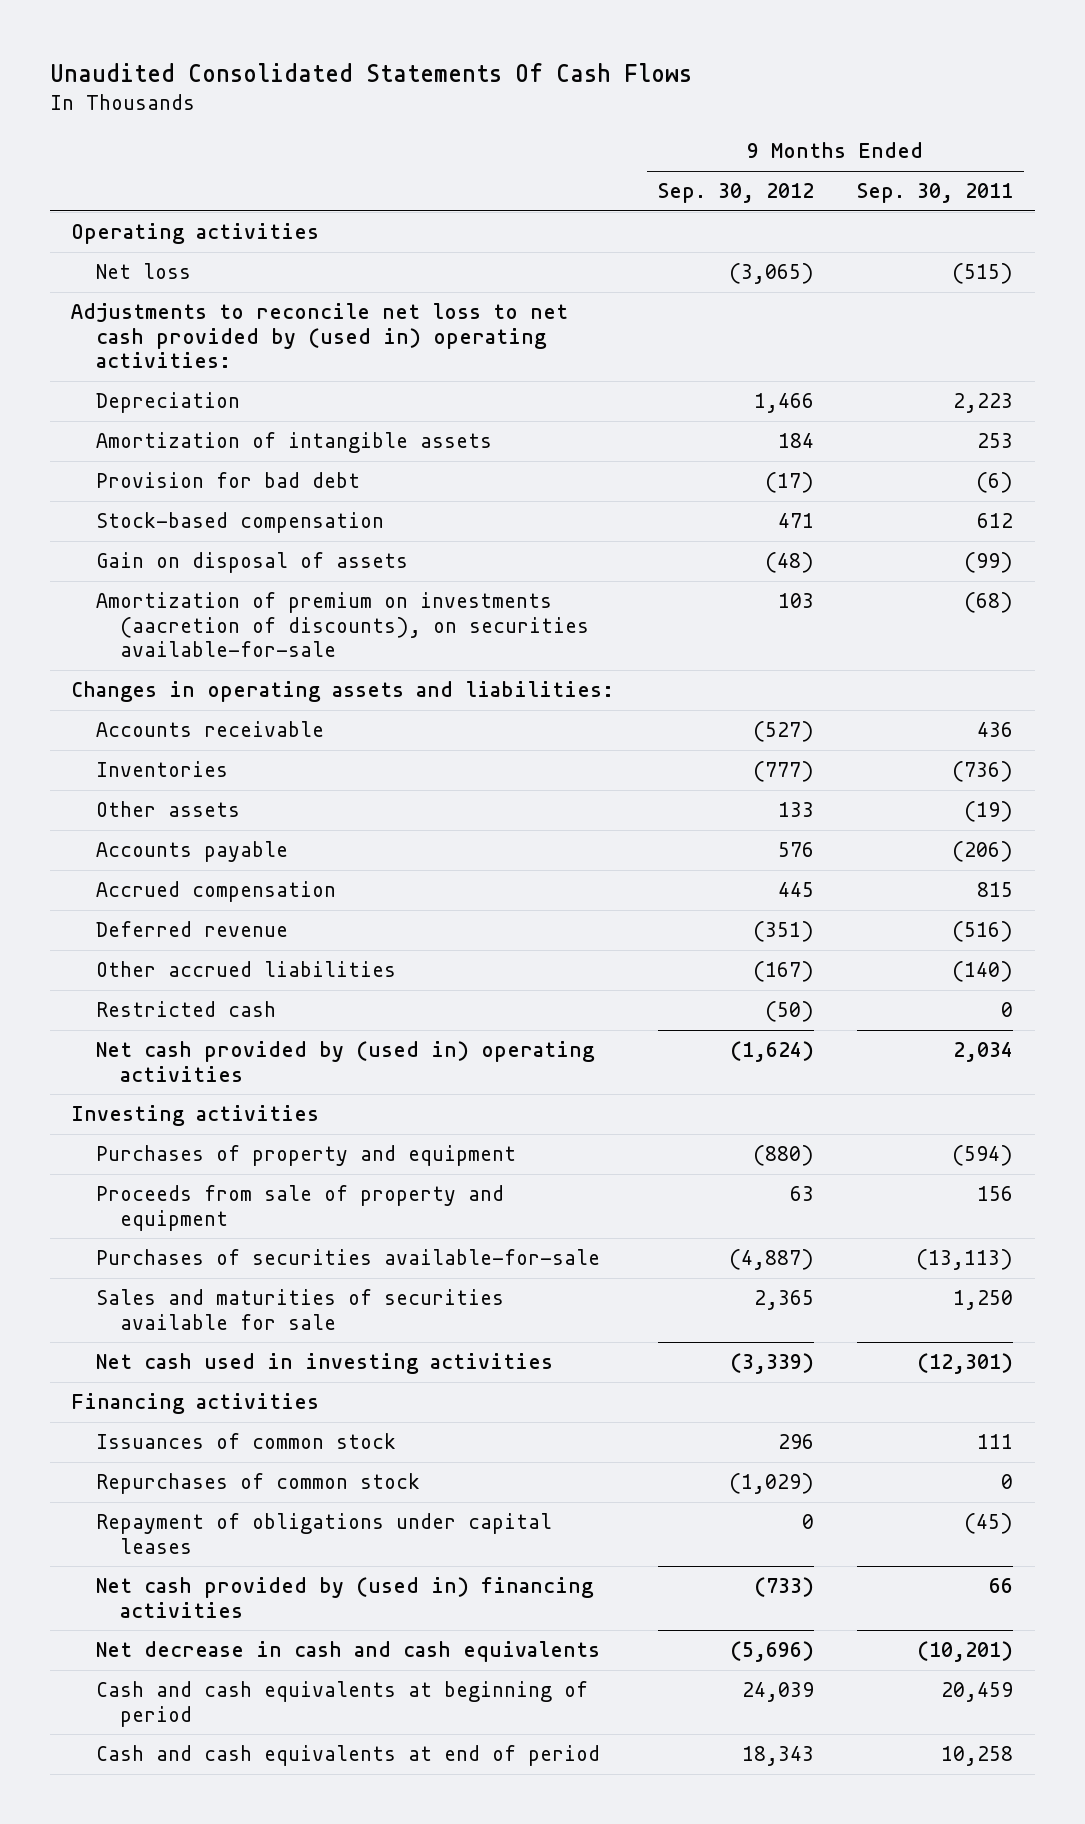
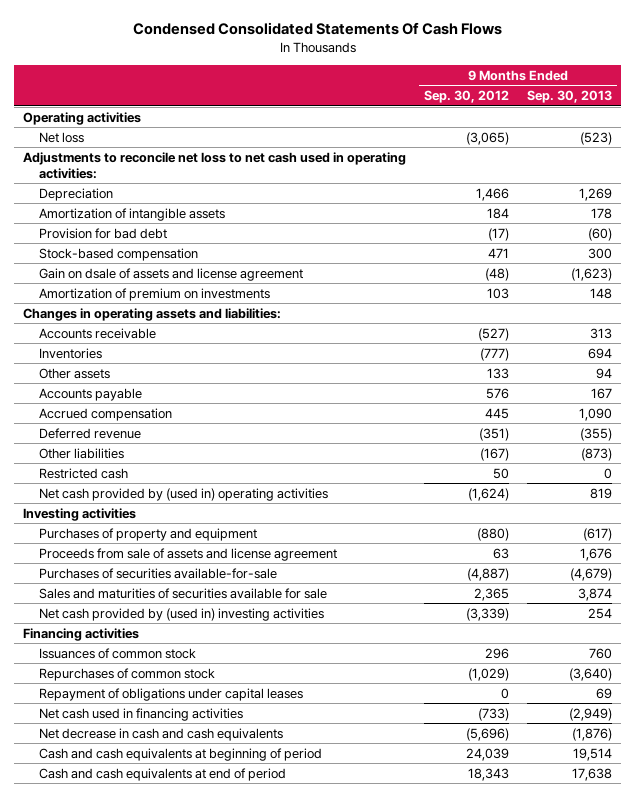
- Unaudited Consolidated Statements Of Cash Flows
+ Condensed Consolidated Statements Of Cash Flows
- | 9 Months Ended Sep. 30, 2012 | 9 Months Ended Sep. 30, 2011
+ | 9 Months Ended Sep. 30, 2012 | 9 Months Ended Sep. 30, 2013
- Adjustments to reconcile net loss to net cash provided by (used in) operating activities:
+ Adjustments to reconcile net loss to net cash used in operating activities:
- Gain on disposal of assets | (48) | (99)
- Amortization of premium on investments (aacretion of discounts), on securities available-for-sale | 103 | (68)
+ Gain on dsale of assets and license agreement | (48) | (1,623)
+ Amortization of premium on investments | 103 | 148
- Other accrued liabilities | (167) | (140)
- Restricted cash | (50) | 0
+ Other liabilities | (167) | (873)
+ Restricted cash | 50 | 0
- Proceeds from sale of property and equipment | 63 | 156
+ Proceeds from sale of assets and license agreement | 63 | 1,676
- Net cash used in investing activities | (3,339) | (12,301)
+ Net cash provided by (used in) investing activities | (3,339) | 254
- Net cash provided by (used in) financing activities | (733) | 66
+ Net cash used in financing activities | (733) | (2,949)

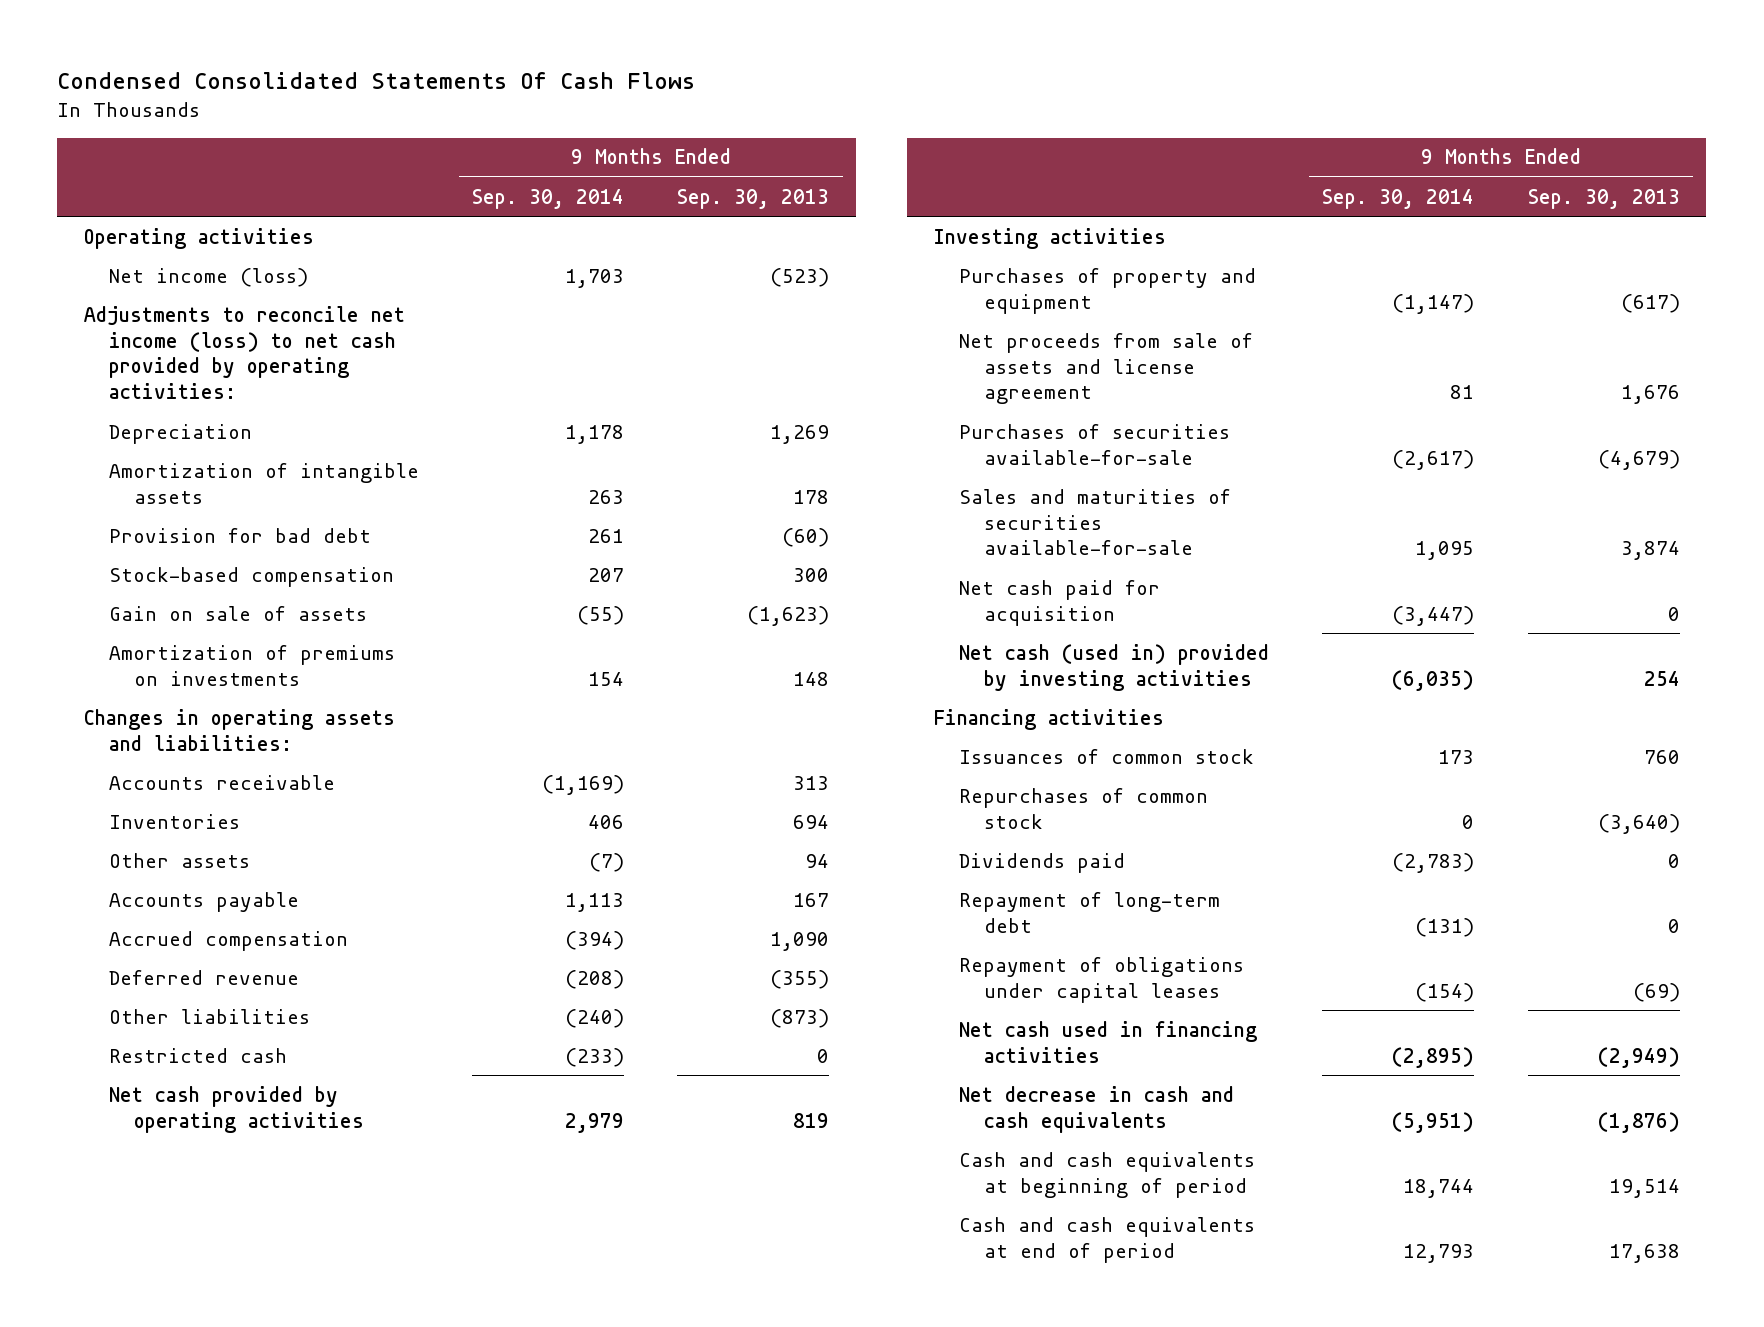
- | 9 Months Ended Sep. 30, 2012 | 9 Months Ended Sep. 30, 2013
+ | 9 Months Ended Sep. 30, 2014 | 9 Months Ended Sep. 30, 2013
- Net loss | (3,065) | (523)
- Adjustments to reconcile net loss to net cash used in operating activities:
+ Net income (loss) | 1,703 | (523)
+ Adjustments to reconcile net income (loss) to net cash provided by operating activities:
- Gain on dsale of assets and license agreement | (48) | (1,623)
- Amortization of premium on investments | 103 | 148
+ Gain on sale of assets | (55) | (1,623)
+ Amortization of premiums on investments | 154 | 148
- Net cash provided by (used in) operating activities | (1,624) | 819
+ Net cash provided by operating activities | 2,979 | 819
- Proceeds from sale of assets and license agreement | 63 | 1,676
+ Net proceeds from sale of assets and license agreement | 81 | 1,676
- Sales and maturities of securities available for sale | 2,365 | 3,874
- Net cash provided by (used in) investing activities | (3,339) | 254
+ Sales and maturities of securities available-for-sale | 1,095 | 3,874
+ Net cash paid for acquisition | (3,447) | 0
+ Net cash (used in) provided by investing activities | (6,035) | 254
- Repayment of obligations under capital leases | 0 | 69
+ Dividends paid | (2,783) | 0
+ Repayment of long-term debt | (131) | 0
+ Repayment of obligations under capital leases | (154) | (69)

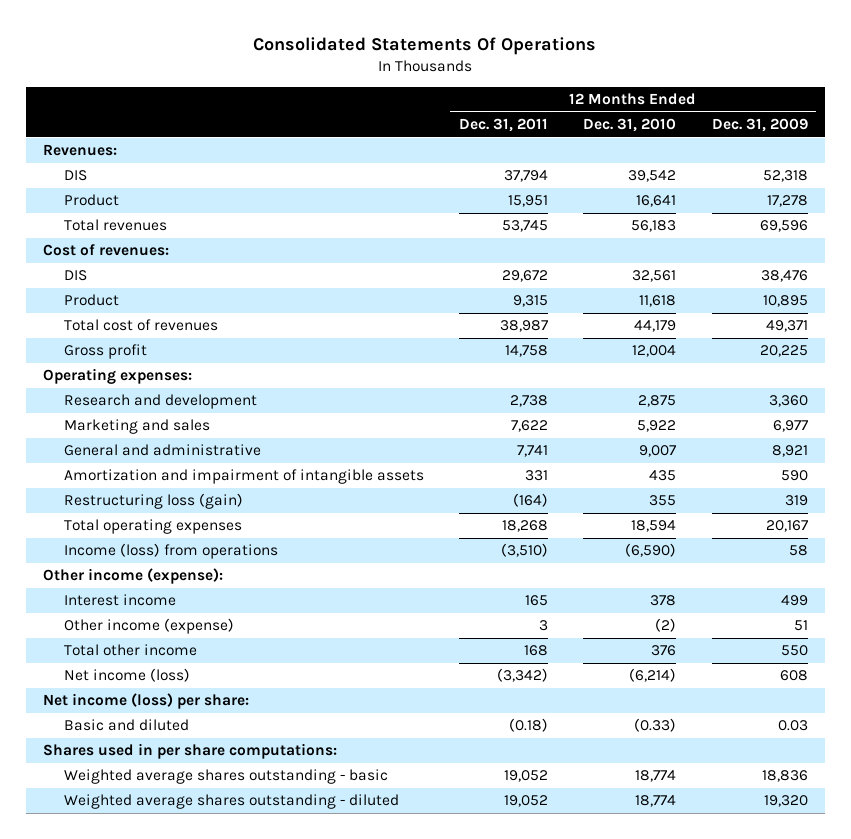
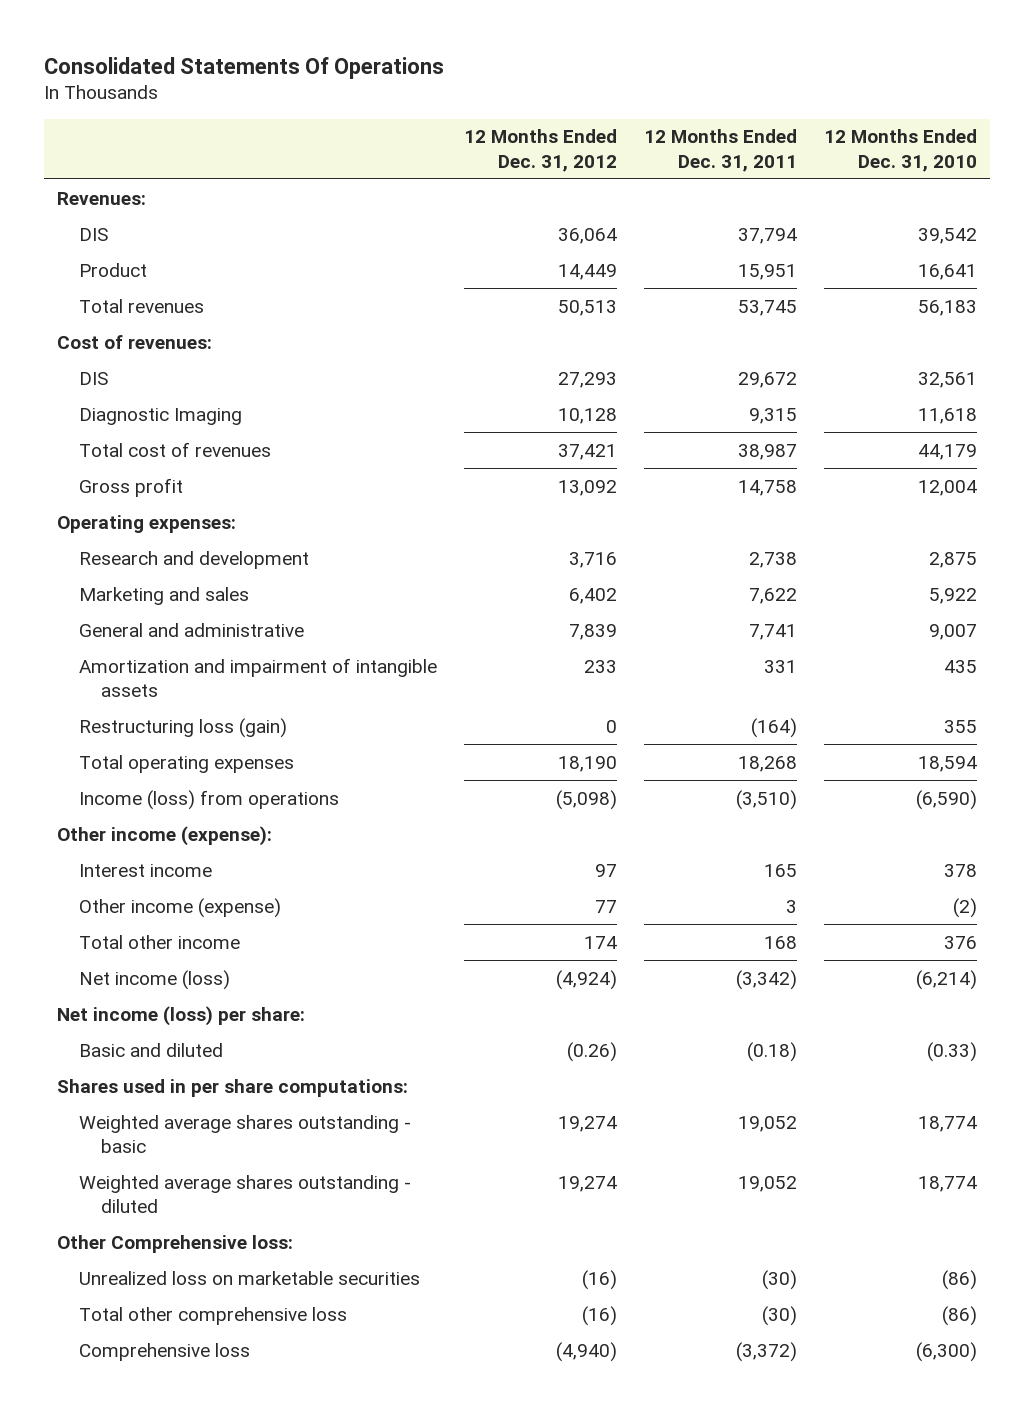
- | 12 Months Ended Dec. 31, 2011 | 12 Months Ended Dec. 31, 2010 | 12 Months Ended Dec. 31, 2009
+ | 12 Months Ended Dec. 31, 2012 | 12 Months Ended Dec. 31, 2011 | 12 Months Ended Dec. 31, 2010
- Product | 9,315 | 11,618 | 10,895
+ Diagnostic Imaging | 10,128 | 9,315 | 11,618
+ Other Comprehensive loss:
+ Unrealized loss on marketable securities | (16) | (30) | (86)
+ Total other comprehensive loss | (16) | (30) | (86)
+ Comprehensive loss | (4,940) | (3,372) | (6,300)

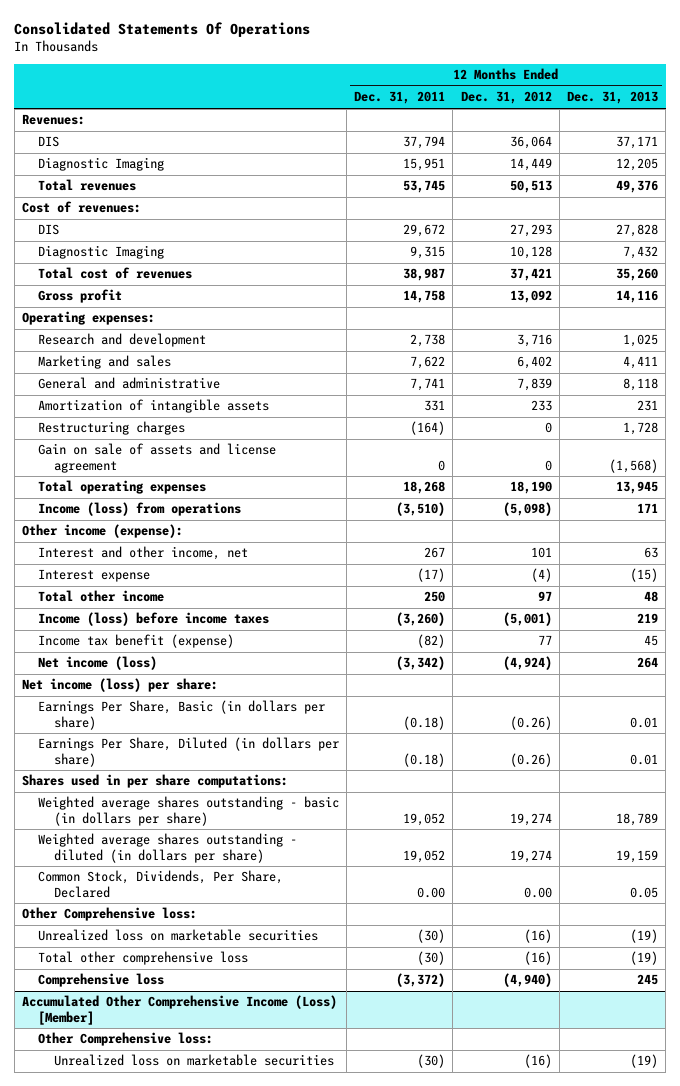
- | 12 Months Ended Dec. 31, 2012 | 12 Months Ended Dec. 31, 2011 | 12 Months Ended Dec. 31, 2010
+ | 12 Months Ended Dec. 31, 2011 | 12 Months Ended Dec. 31, 2012 | 12 Months Ended Dec. 31, 2013
- Product | 14,449 | 15,951 | 16,641
+ Diagnostic Imaging | 15,951 | 14,449 | 12,205
- Amortization and impairment of intangible assets | 233 | 331 | 435
- Restructuring loss (gain) | 0 | (164) | 355
+ Amortization of intangible assets | 331 | 233 | 231
+ Restructuring charges | (164) | 0 | 1,728
+ Gain on sale of assets and license agreement | 0 | 0 | (1,568)
- Interest income | 97 | 165 | 378
- Other income (expense) | 77 | 3 | (2)
- Total other income | 174 | 168 | 376
+ Interest and other income, net | 267 | 101 | 63
+ Interest expense | (17) | (4) | (15)
+ Total other income | 250 | 97 | 48
+ Income (loss) before income taxes | (3,260) | (5,001) | 219
+ Income tax benefit (expense) | (82) | 77 | 45
- Basic and diluted | (0.26) | (0.18) | (0.33)
+ Earnings Per Share, Basic (in dollars per share) | (0.18) | (0.26) | 0.01
+ Earnings Per Share, Diluted (in dollars per share) | (0.18) | (0.26) | 0.01
- Weighted average shares outstanding - basic | 19,274 | 19,052 | 18,774
- Weighted average shares outstanding - diluted | 19,274 | 19,052 | 18,774
+ Weighted average shares outstanding - basic (in dollars per share) | 19,052 | 19,274 | 18,789
+ Weighted average shares outstanding - diluted (in dollars per share) | 19,052 | 19,274 | 19,159
+ Common Stock, Dividends, Per Share, Declared | 0.00 | 0.00 | 0.05
+ Accumulated Other Comprehensive Income (Loss) [Member]
+ Other Comprehensive loss:
+ Unrealized loss on marketable securities | (30) | (16) | (19)

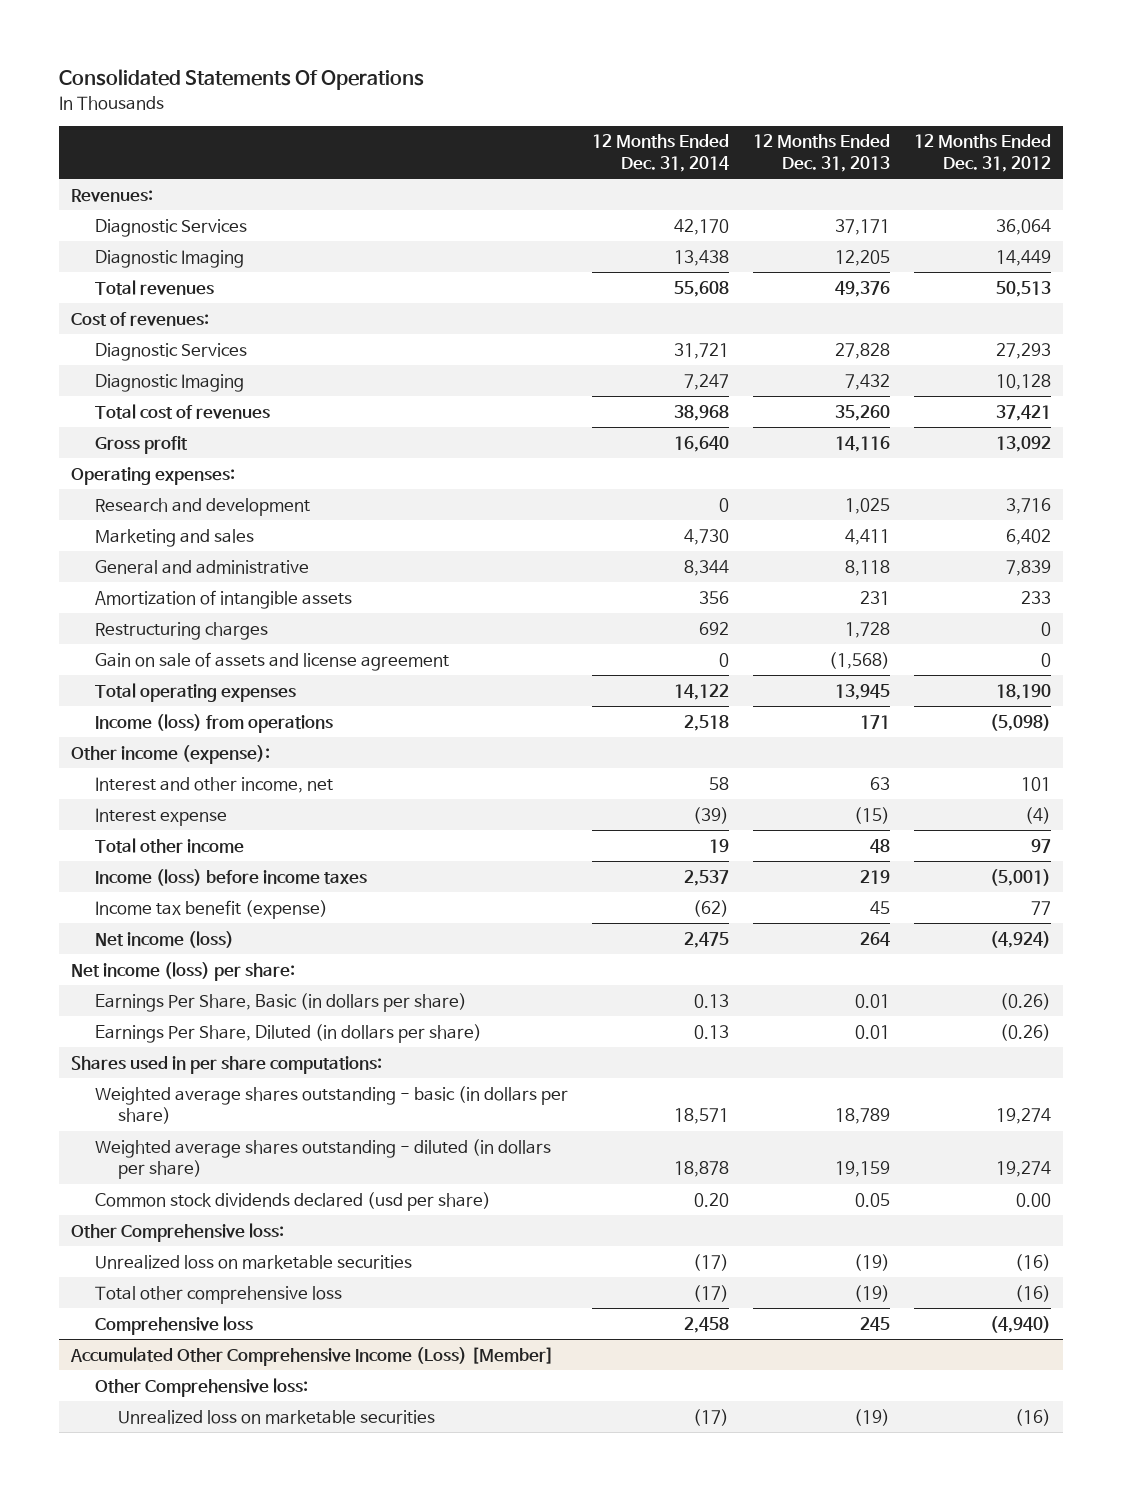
- | 12 Months Ended Dec. 31, 2011 | 12 Months Ended Dec. 31, 2012 | 12 Months Ended Dec. 31, 2013
+ | 12 Months Ended Dec. 31, 2014 | 12 Months Ended Dec. 31, 2013 | 12 Months Ended Dec. 31, 2012
- DIS | 37,794 | 36,064 | 37,171
+ Diagnostic Services | 42,170 | 37,171 | 36,064
- DIS | 29,672 | 27,293 | 27,828
+ Diagnostic Services | 31,721 | 27,828 | 27,293
- Common Stock, Dividends, Per Share, Declared | 0.00 | 0.00 | 0.05
+ Common stock dividends declared (usd per share) | 0.20 | 0.05 | 0.00

